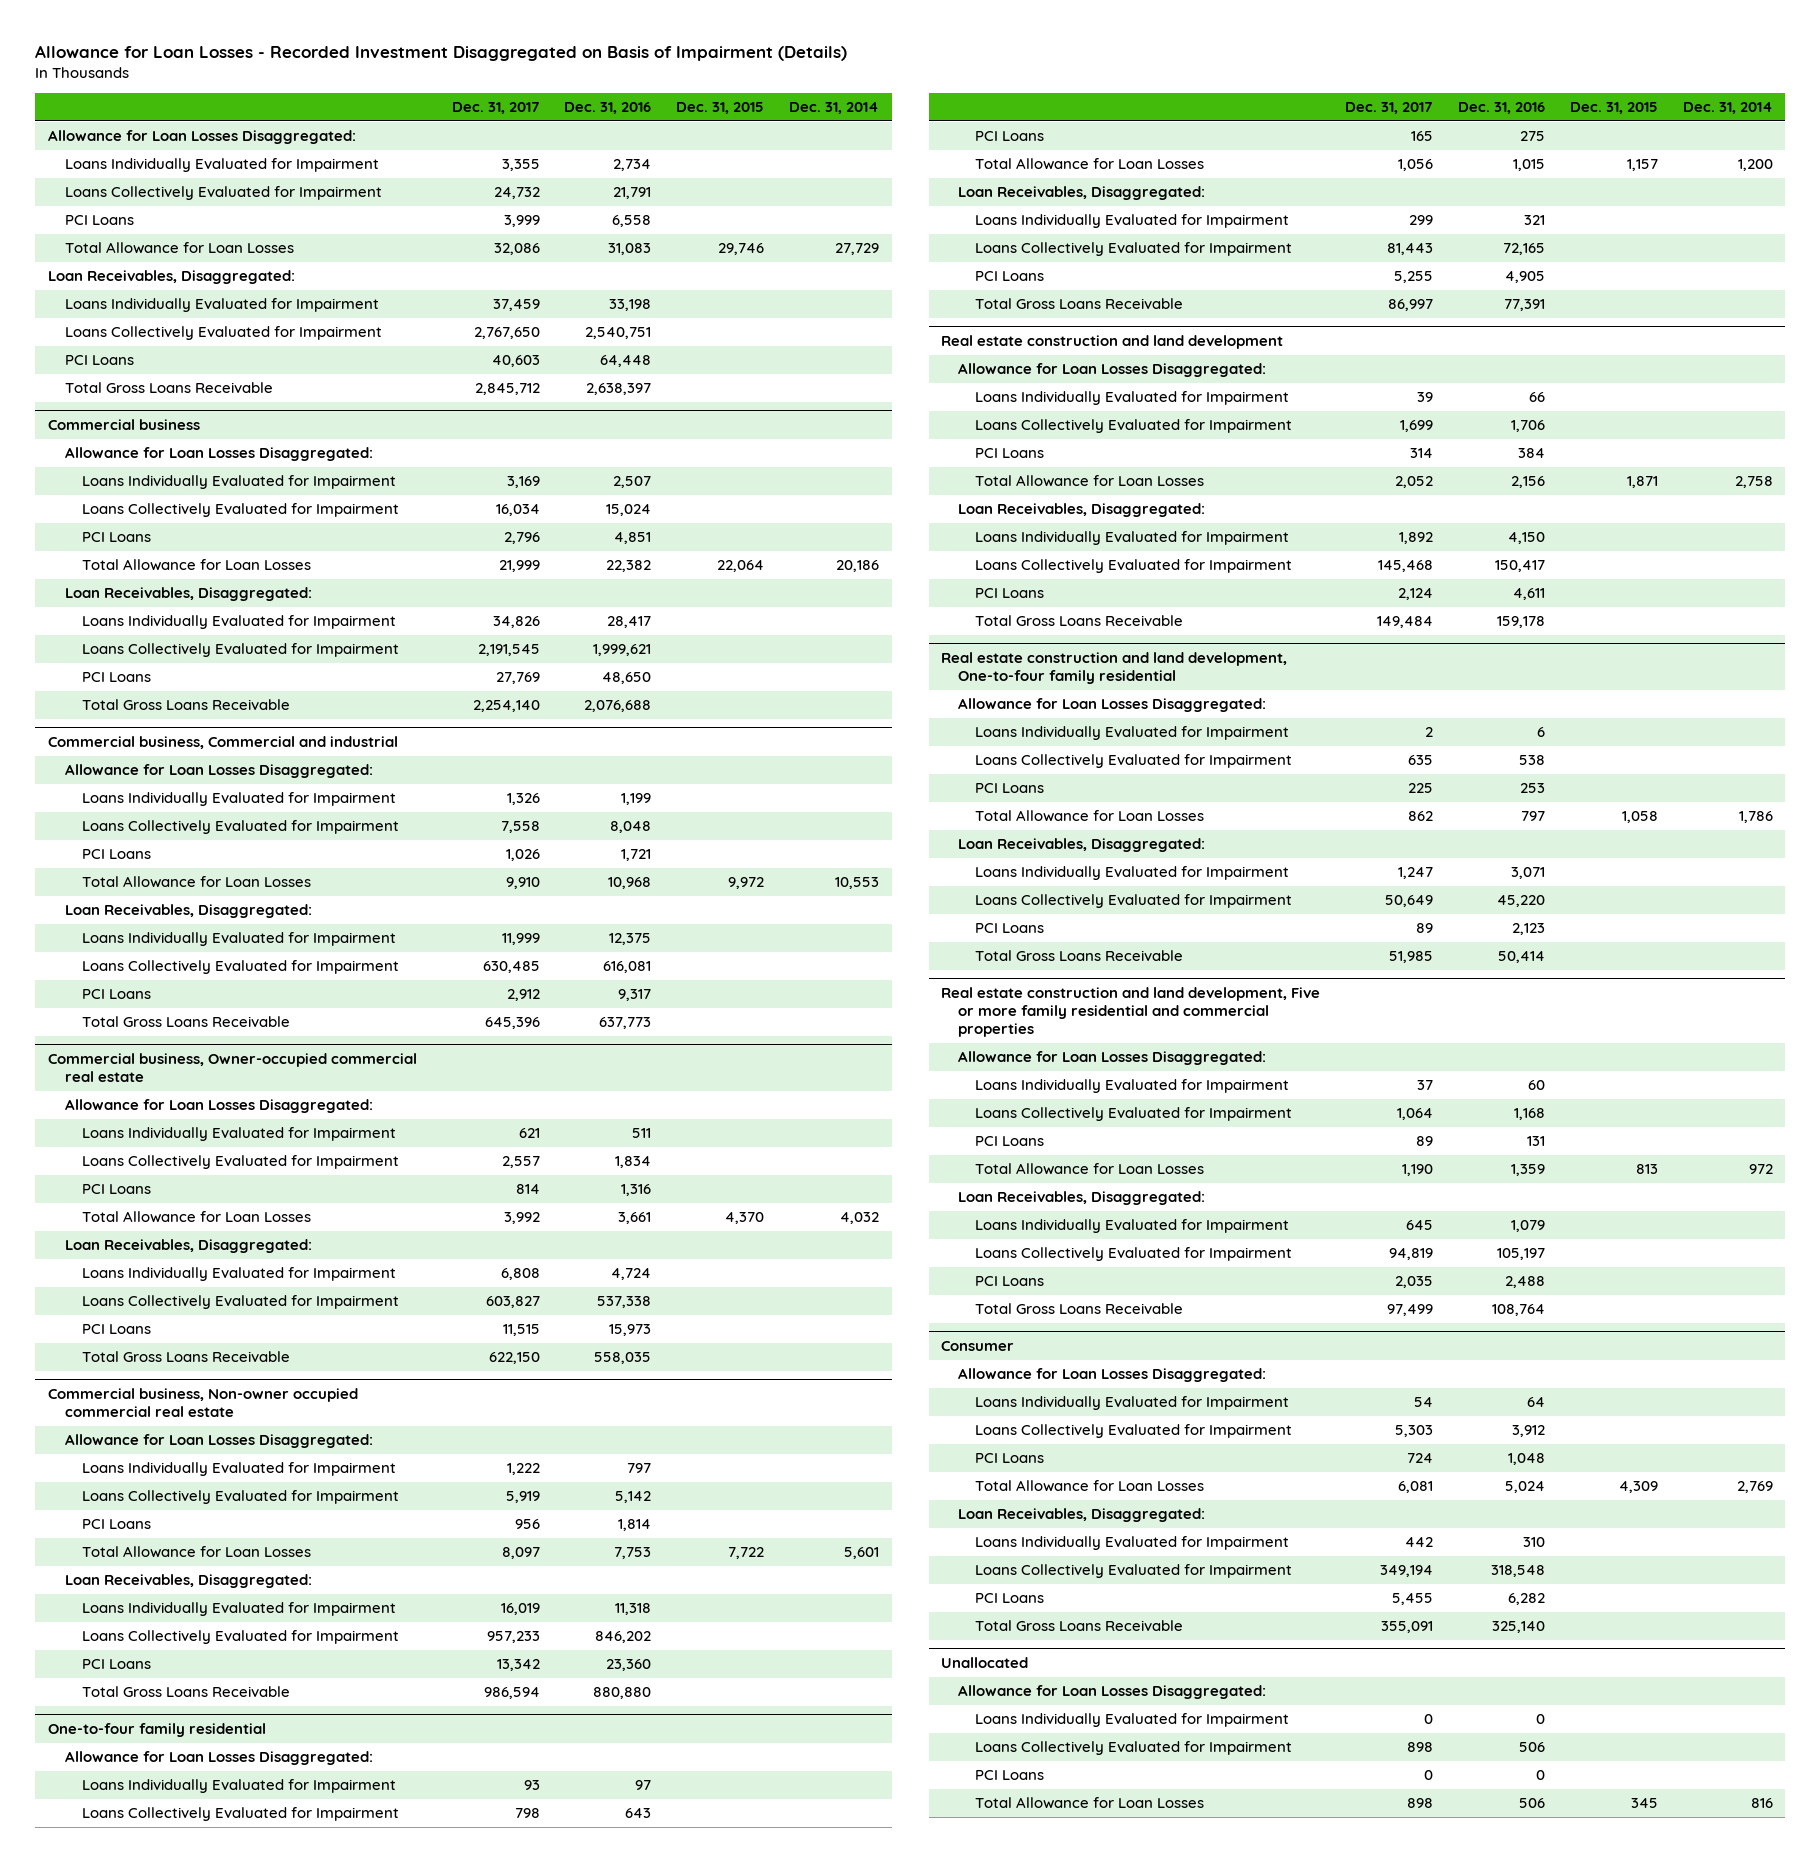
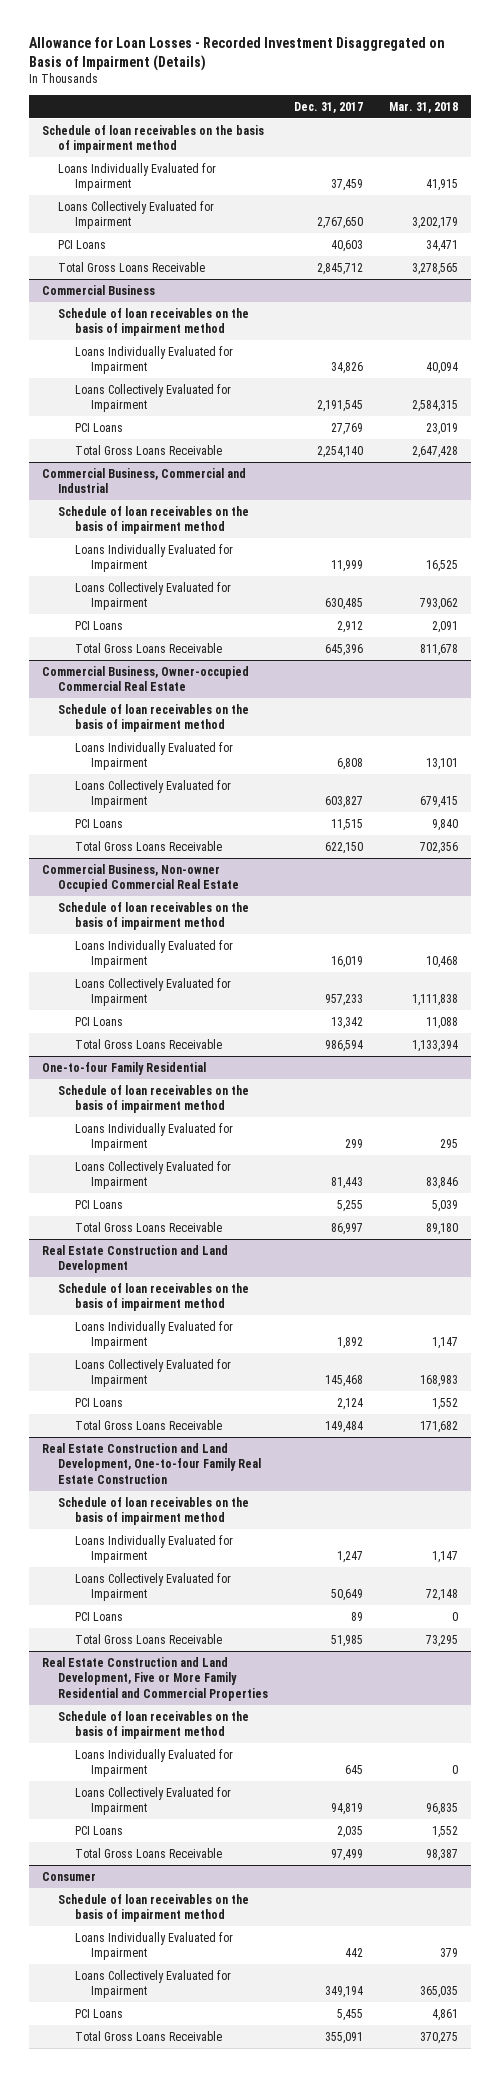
- | Dec. 31, 2017 | Dec. 31, 2016 | Dec. 31, 2015 | Dec. 31, 2014
+ | Dec. 31, 2017 | Mar. 31, 2018
- Allowance for Loan Losses Disaggregated:
- Loans Individually Evaluated for Impairment | 3,355 | 2,734 | |
- Loans Collectively Evaluated for Impairment | 24,732 | 21,791 | |
- PCI Loans | 3,999 | 6,558 | |
- Total Allowance for Loan Losses | 32,086 | 31,083 | 29,746 | 27,729
- Loan Receivables, Disaggregated:
+ Schedule of loan receivables on the basis of impairment method
- Commercial business
- Allowance for Loan Losses Disaggregated:
- Loans Individually Evaluated for Impairment | 3,169 | 2,507 | |
- Loans Collectively Evaluated for Impairment | 16,034 | 15,024 | |
- PCI Loans | 2,796 | 4,851 | |
- Total Allowance for Loan Losses | 21,999 | 22,382 | 22,064 | 20,186
- Loan Receivables, Disaggregated:
+ Commercial Business
+ Schedule of loan receivables on the basis of impairment method
- Commercial business, Commercial and industrial
- Allowance for Loan Losses Disaggregated:
- Loans Individually Evaluated for Impairment | 1,326 | 1,199 | |
- Loans Collectively Evaluated for Impairment | 7,558 | 8,048 | |
- PCI Loans | 1,026 | 1,721 | |
- Total Allowance for Loan Losses | 9,910 | 10,968 | 9,972 | 10,553
- Loan Receivables, Disaggregated:
+ Commercial Business, Commercial and Industrial
+ Schedule of loan receivables on the basis of impairment method
- Commercial business, Owner-occupied commercial real estate
- Allowance for Loan Losses Disaggregated:
- Loans Individually Evaluated for Impairment | 621 | 511 | |
- Loans Collectively Evaluated for Impairment | 2,557 | 1,834 | |
- PCI Loans | 814 | 1,316 | |
- Total Allowance for Loan Losses | 3,992 | 3,661 | 4,370 | 4,032
- Loan Receivables, Disaggregated:
+ Commercial Business, Owner-occupied Commercial Real Estate
+ Schedule of loan receivables on the basis of impairment method
- Commercial business, Non-owner occupied commercial real estate
- Allowance for Loan Losses Disaggregated:
- Loans Individually Evaluated for Impairment | 1,222 | 797 | |
- Loans Collectively Evaluated for Impairment | 5,919 | 5,142 | |
- PCI Loans | 956 | 1,814 | |
- Total Allowance for Loan Losses | 8,097 | 7,753 | 7,722 | 5,601
- Loan Receivables, Disaggregated:
+ Commercial Business, Non-owner Occupied Commercial Real Estate
+ Schedule of loan receivables on the basis of impairment method
- One-to-four family residential
- Allowance for Loan Losses Disaggregated:
- Loans Individually Evaluated for Impairment | 93 | 97 | |
- Loans Collectively Evaluated for Impairment | 798 | 643 | |
- PCI Loans | 165 | 275 | |
- Total Allowance for Loan Losses | 1,056 | 1,015 | 1,157 | 1,200
- Loan Receivables, Disaggregated:
+ One-to-four Family Residential
+ Schedule of loan receivables on the basis of impairment method
- Real estate construction and land development
- Allowance for Loan Losses Disaggregated:
- Loans Individually Evaluated for Impairment | 39 | 66 | |
- Loans Collectively Evaluated for Impairment | 1,699 | 1,706 | |
- PCI Loans | 314 | 384 | |
- Total Allowance for Loan Losses | 2,052 | 2,156 | 1,871 | 2,758
- Loan Receivables, Disaggregated:
+ Real Estate Construction and Land Development
+ Schedule of loan receivables on the basis of impairment method
- Real estate construction and land development, One-to-four family residential
- Allowance for Loan Losses Disaggregated:
- Loans Individually Evaluated for Impairment | 2 | 6 | |
- Loans Collectively Evaluated for Impairment | 635 | 538 | |
- PCI Loans | 225 | 253 | |
- Total Allowance for Loan Losses | 862 | 797 | 1,058 | 1,786
- Loan Receivables, Disaggregated:
+ Real Estate Construction and Land Development, One-to-four Family Real Estate Construction
+ Schedule of loan receivables on the basis of impairment method
- Real estate construction and land development, Five or more family residential and commercial properties
- Allowance for Loan Losses Disaggregated:
- Loans Individually Evaluated for Impairment | 37 | 60 | |
- Loans Collectively Evaluated for Impairment | 1,064 | 1,168 | |
- PCI Loans | 89 | 131 | |
- Total Allowance for Loan Losses | 1,190 | 1,359 | 813 | 972
- Loan Receivables, Disaggregated:
+ Real Estate Construction and Land Development, Five or More Family Residential and Commercial Properties
+ Schedule of loan receivables on the basis of impairment method
@ Consumer
- Allowance for Loan Losses Disaggregated:
- Loans Individually Evaluated for Impairment | 54 | 64 | |
- Loans Collectively Evaluated for Impairment | 5,303 | 3,912 | |
- PCI Loans | 724 | 1,048 | |
- Total Allowance for Loan Losses | 6,081 | 5,024 | 4,309 | 2,769
- Loan Receivables, Disaggregated:
+ Schedule of loan receivables on the basis of impairment method
- Unallocated
- Allowance for Loan Losses Disaggregated:
- Loans Individually Evaluated for Impairment | 0 | 0 | |
- Loans Collectively Evaluated for Impairment | 898 | 506 | |
- PCI Loans | 0 | 0 | |
- Total Allowance for Loan Losses | 898 | 506 | 345 | 816

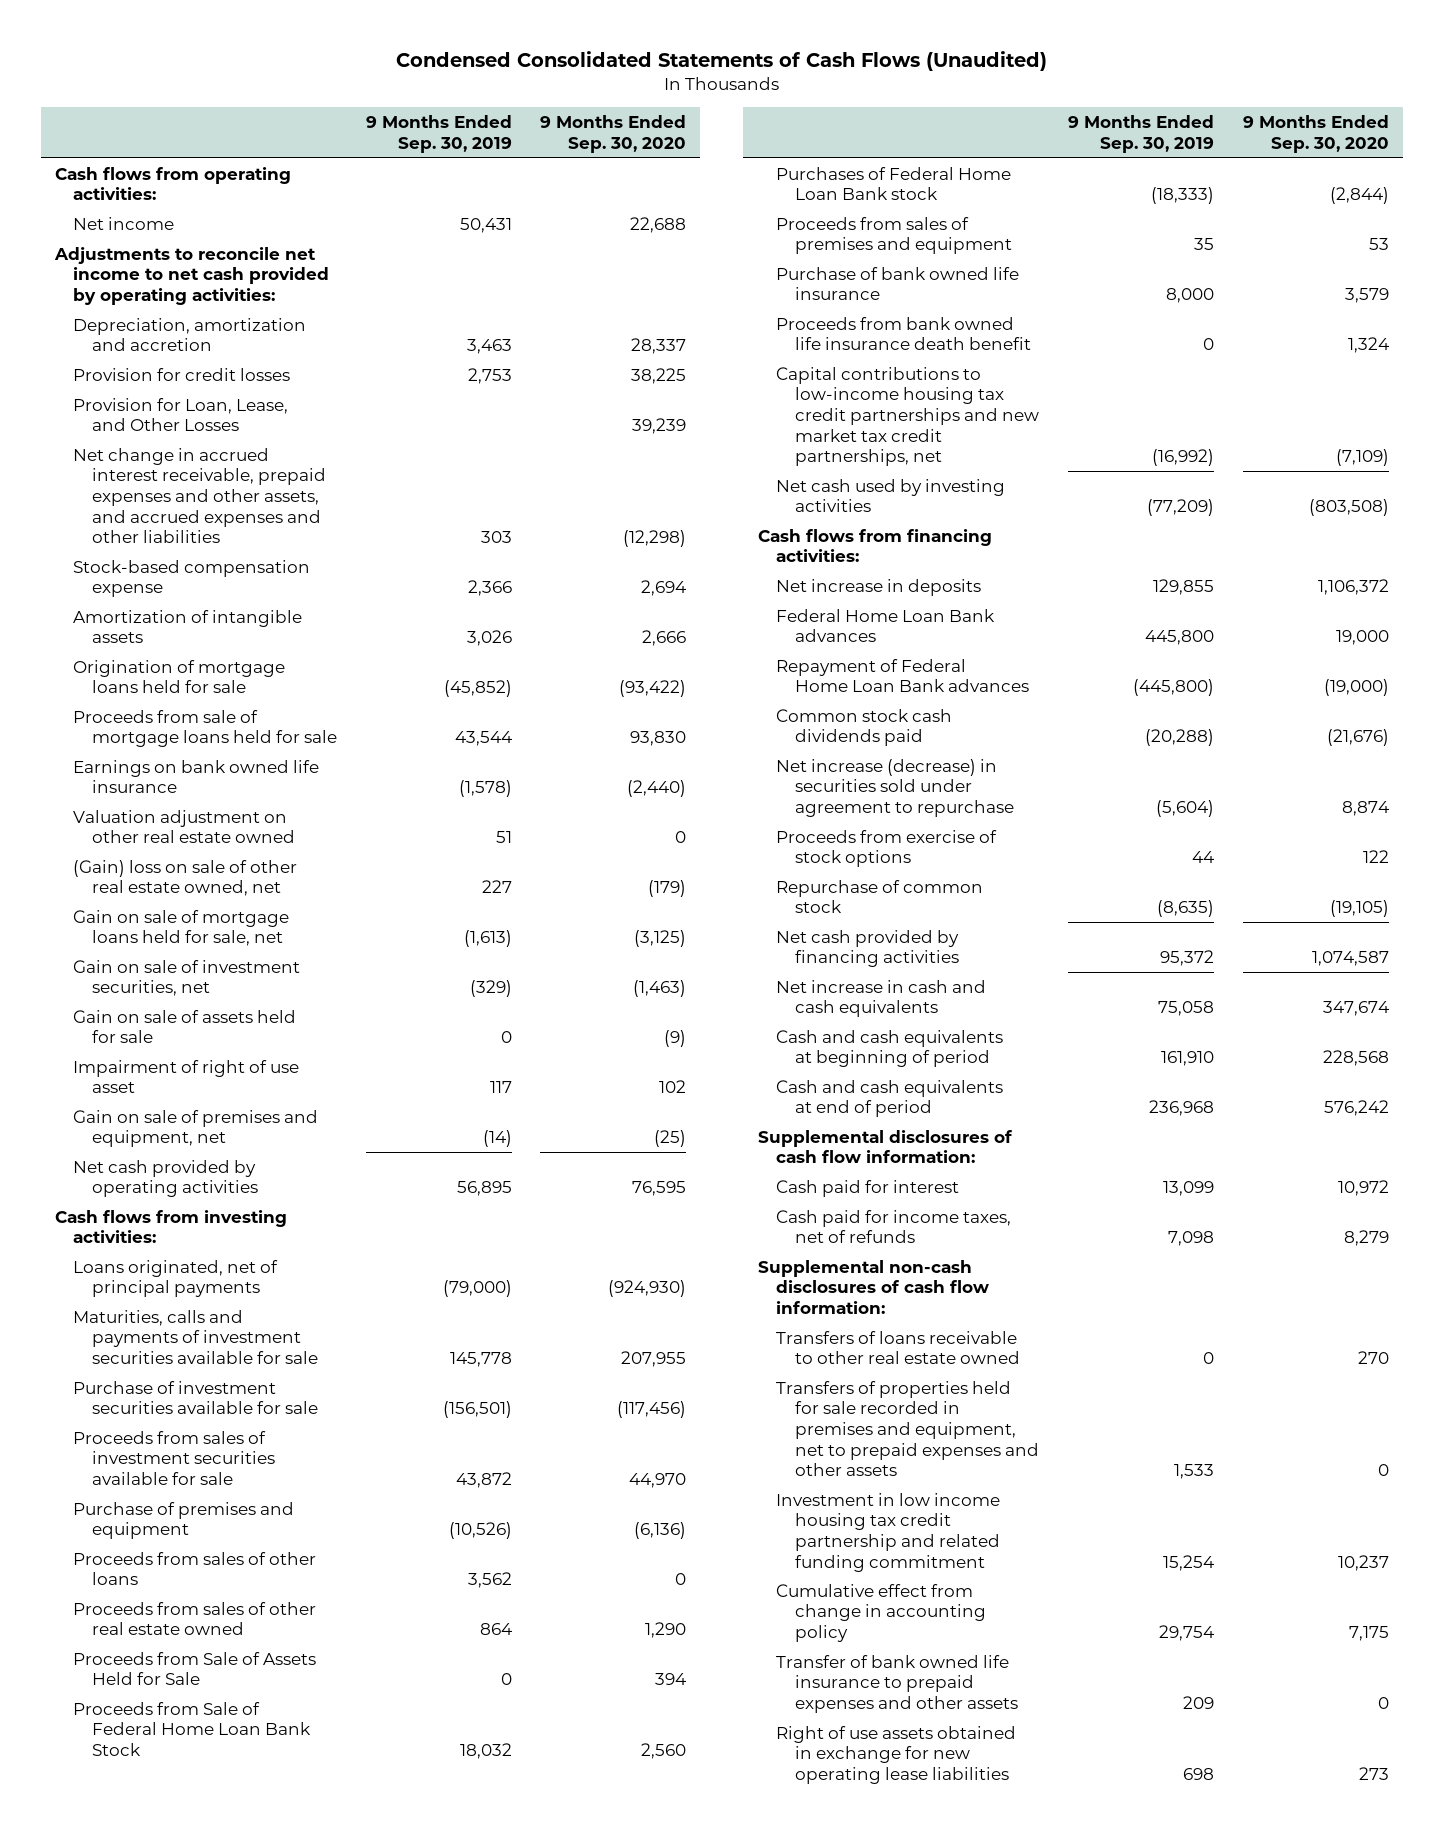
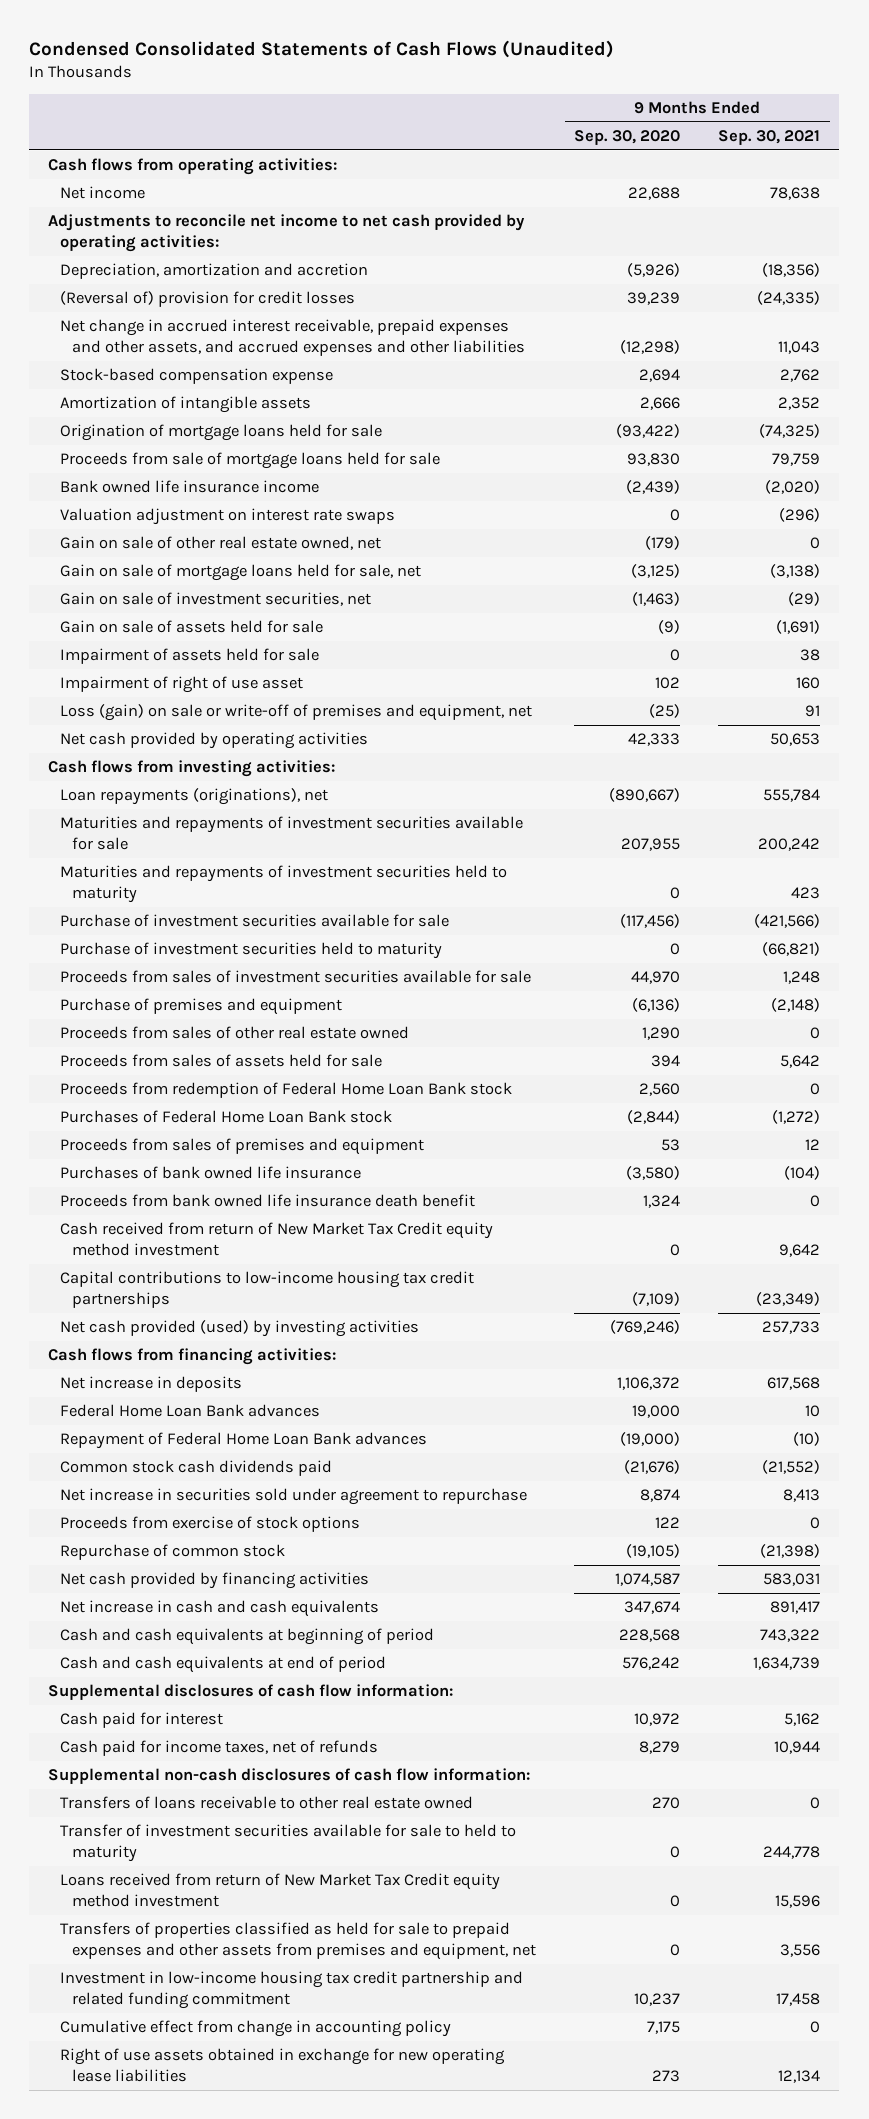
- | 9 Months Ended Sep. 30, 2019 | 9 Months Ended Sep. 30, 2020
+ | 9 Months Ended Sep. 30, 2020 | 9 Months Ended Sep. 30, 2021
- Depreciation, amortization and accretion | 3,463 | 28,337
- Provision for credit losses | 2,753 | 38,225
- Provision for Loan, Lease, and Other Losses | | 39,239
+ Depreciation, amortization and accretion | (5,926) | (18,356)
+ (Reversal of) provision for credit losses | 39,239 | (24,335)
- Earnings on bank owned life insurance | (1,578) | (2,440)
- Valuation adjustment on other real estate owned | 51 | 0
- (Gain) loss on sale of other real estate owned, net | 227 | (179)
+ Bank owned life insurance income | (2,439) | (2,020)
+ Valuation adjustment on interest rate swaps | 0 | (296)
+ Gain on sale of other real estate owned, net | (179) | 0
+ Impairment of assets held for sale | 0 | 38
- Gain on sale of premises and equipment, net | (14) | (25)
- Net cash provided by operating activities | 56,895 | 76,595
+ Loss (gain) on sale or write-off of premises and equipment, net | (25) | 91
+ Net cash provided by operating activities | 42,333 | 50,653
- Loans originated, net of principal payments | (79,000) | (924,930)
- Maturities, calls and payments of investment securities available for sale | 145,778 | 207,955
+ Loan repayments (originations), net | (890,667) | 555,784
+ Maturities and repayments of investment securities available for sale | 207,955 | 200,242
+ Maturities and repayments of investment securities held to maturity | 0 | 423
+ Purchase of investment securities held to maturity | 0 | (66,821)
- Proceeds from sales of other loans | 3,562 | 0
- Proceeds from Sale of Assets Held for Sale | 0 | 394
- Proceeds from Sale of Federal Home Loan Bank Stock | 18,032 | 2,560
+ Proceeds from sales of assets held for sale | 394 | 5,642
+ Proceeds from redemption of Federal Home Loan Bank stock | 2,560 | 0
- Purchase of bank owned life insurance | 8,000 | 3,579
+ Purchases of bank owned life insurance | (3,580) | (104)
- Capital contributions to low-income housing tax credit partnerships and new market tax credit partnerships, net | (16,992) | (7,109)
- Net cash used by investing activities | (77,209) | (803,508)
+ Cash received from return of New Market Tax Credit equity method investment | 0 | 9,642
+ Capital contributions to low-income housing tax credit partnerships | (7,109) | (23,349)
+ Net cash provided (used) by investing activities | (769,246) | 257,733
- Net increase (decrease) in securities sold under agreement to repurchase | (5,604) | 8,874
+ Net increase in securities sold under agreement to repurchase | 8,874 | 8,413
- Transfers of properties held for sale recorded in premises and equipment, net to prepaid expenses and other assets | 1,533 | 0
- Investment in low income housing tax credit partnership and related funding commitment | 15,254 | 10,237
+ Transfer of investment securities available for sale to held to maturity | 0 | 244,778
+ Loans received from return of New Market Tax Credit equity method investment | 0 | 15,596
+ Transfers of properties classified as held for sale to prepaid expenses and other assets from premises and equipment, net | 0 | 3,556
+ Investment in low-income housing tax credit partnership and related funding commitment | 10,237 | 17,458
- Transfer of bank owned life insurance to prepaid expenses and other assets | 209 | 0

